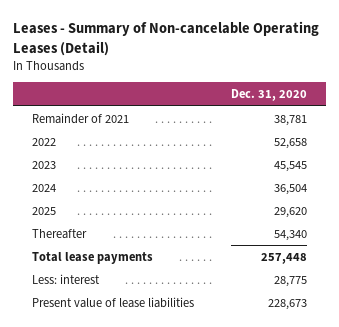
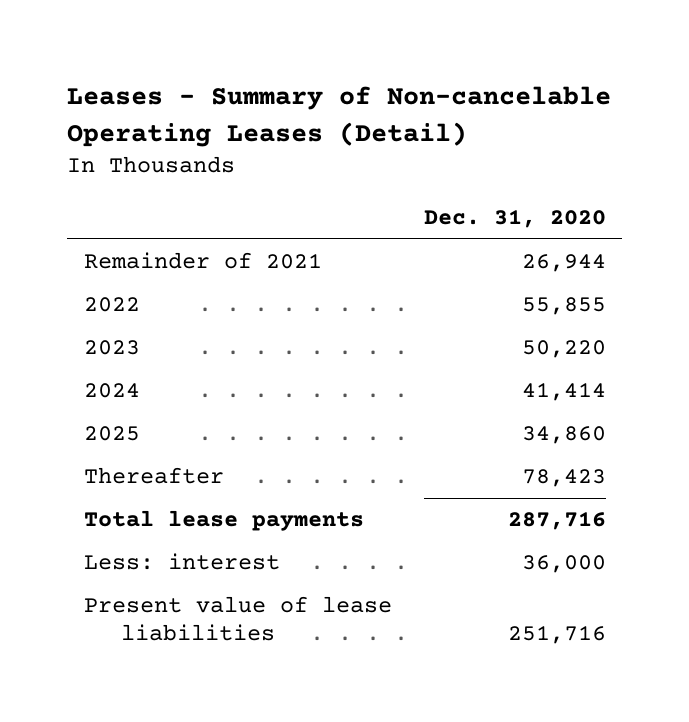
- Remainder of 2021 | 38,781
- 2022 | 52,658
- 2023 | 45,545
- 2024 | 36,504
- 2025 | 29,620
- Thereafter | 54,340
- Total lease payments | 257,448
- Less: interest | 28,775
- Present value of lease liabilities | 228,673
+ Remainder of 2021 | 26,944
+ 2022 | 55,855
+ 2023 | 50,220
+ 2024 | 41,414
+ 2025 | 34,860
+ Thereafter | 78,423
+ Total lease payments | 287,716
+ Less: interest | 36,000
+ Present value of lease liabilities | 251,716

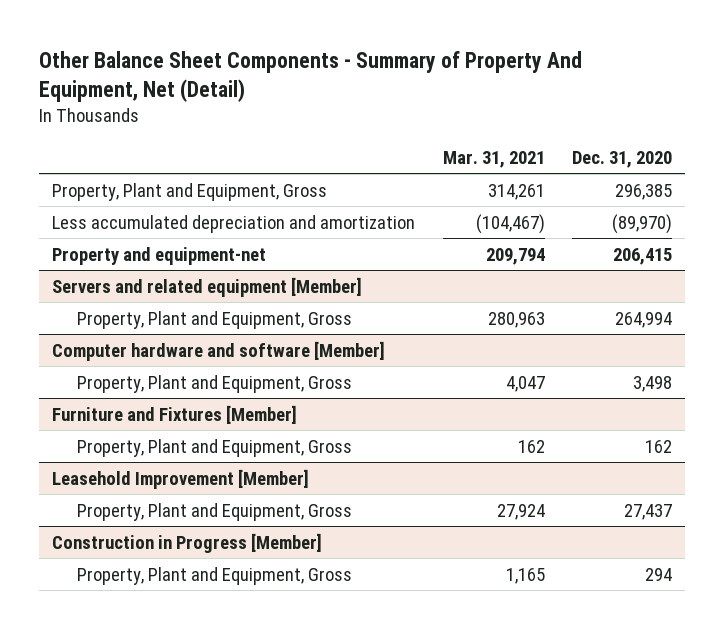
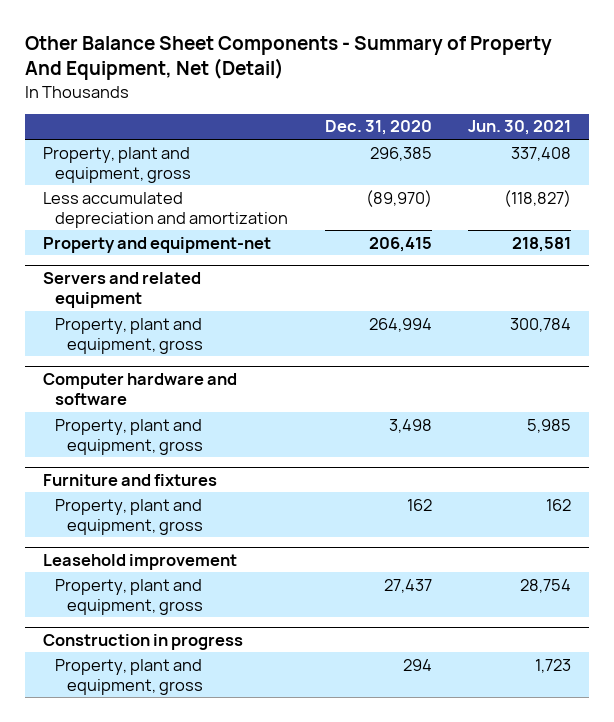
- | Mar. 31, 2021 | Dec. 31, 2020
+ | Dec. 31, 2020 | Jun. 30, 2021
- Property, Plant and Equipment, Gross | 314,261 | 296,385
+ Property, plant and equipment, gross | 296,385 | 337,408
- Servers and related equipment [Member]
- Property, Plant and Equipment, Gross | 280,963 | 264,994
- Computer hardware and software [Member]
- Property, Plant and Equipment, Gross | 4,047 | 3,498
- Furniture and Fixtures [Member]
- Property, Plant and Equipment, Gross | 162 | 162
- Leasehold Improvement [Member]
- Property, Plant and Equipment, Gross | 27,924 | 27,437
- Construction in Progress [Member]
- Property, Plant and Equipment, Gross | 1,165 | 294
+ Servers and related equipment
+ Property, plant and equipment, gross | 264,994 | 300,784
+ Computer hardware and software
+ Property, plant and equipment, gross | 3,498 | 5,985
+ Furniture and fixtures
+ Property, plant and equipment, gross | 162 | 162
+ Leasehold improvement
+ Property, plant and equipment, gross | 27,437 | 28,754
+ Construction in progress
+ Property, plant and equipment, gross | 294 | 1,723

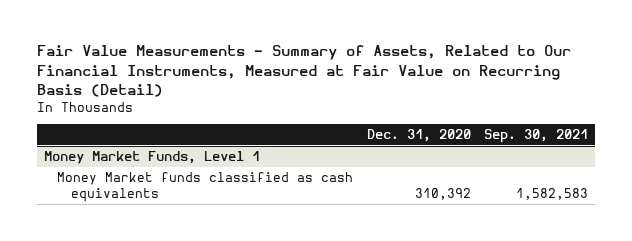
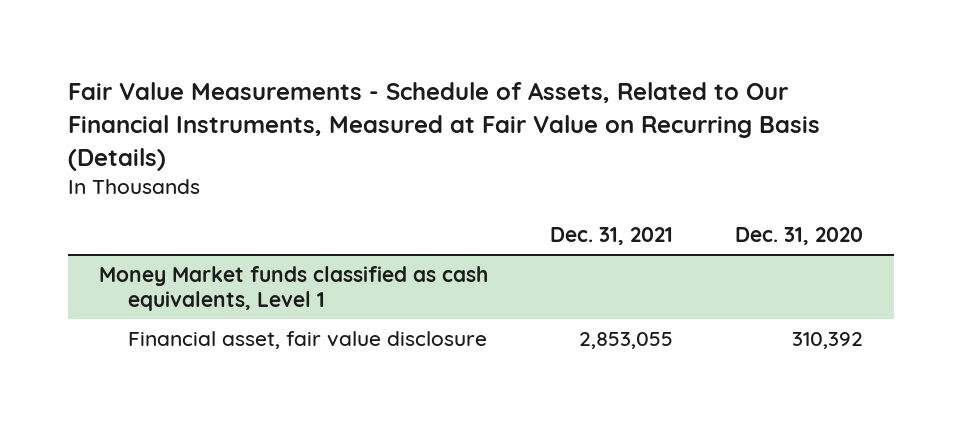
- Fair Value Measurements - Summary of Assets, Related to Our Financial Instruments, Measured at Fair Value on Recurring Basis (Detail)
+ Fair Value Measurements - Schedule of Assets, Related to Our Financial Instruments, Measured at Fair Value on Recurring Basis (Details)
- | Dec. 31, 2020 | Sep. 30, 2021
+ | Dec. 31, 2021 | Dec. 31, 2020
- Money Market Funds, Level 1
- Money Market funds classified as cash equivalents | 310,392 | 1,582,583
+ Money Market funds classified as cash equivalents, Level 1
+ Financial asset, fair value disclosure | 2,853,055 | 310,392

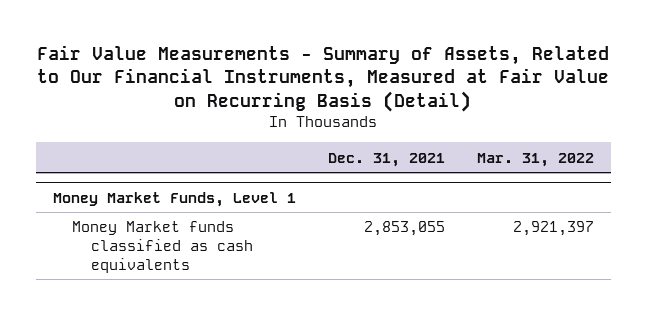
- Fair Value Measurements - Schedule of Assets, Related to Our Financial Instruments, Measured at Fair Value on Recurring Basis (Details)
+ Fair Value Measurements - Summary of Assets, Related to Our Financial Instruments, Measured at Fair Value on Recurring Basis (Detail)
- | Dec. 31, 2021 | Dec. 31, 2020
+ | Dec. 31, 2021 | Mar. 31, 2022
- Money Market funds classified as cash equivalents, Level 1
- Financial asset, fair value disclosure | 2,853,055 | 310,392
+ Money Market Funds, Level 1
+ Money Market funds classified as cash equivalents | 2,853,055 | 2,921,397

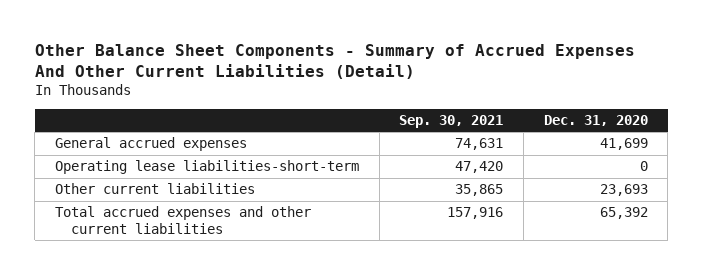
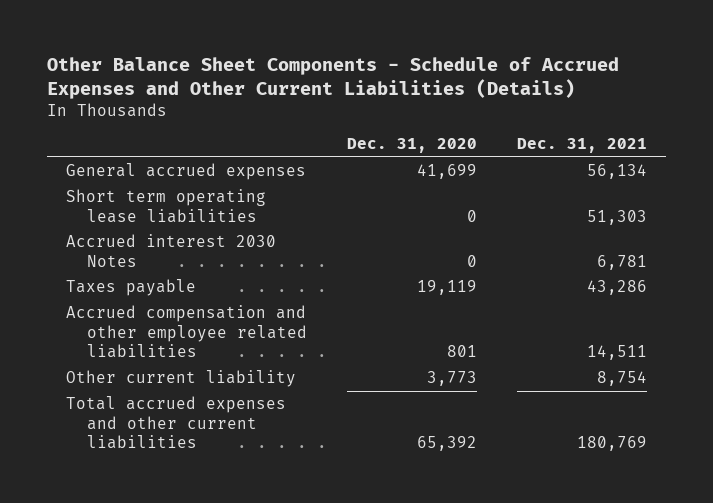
- Other Balance Sheet Components - Summary of Accrued Expenses And Other Current Liabilities (Detail)
+ Other Balance Sheet Components - Schedule of Accrued Expenses and Other Current Liabilities (Details)
- | Sep. 30, 2021 | Dec. 31, 2020
+ | Dec. 31, 2020 | Dec. 31, 2021
- Operating lease liabilities-short-term | 47,420 | 0
- Other current liabilities | 35,865 | 23,693
+ Short term operating lease liabilities | 0 | 51,303
+ Accrued interest 2030 Notes | 0 | 6,781
+ Taxes payable | 19,119 | 43,286
+ Accrued compensation and other employee related liabilities | 801 | 14,511
+ Other current liability | 3,773 | 8,754

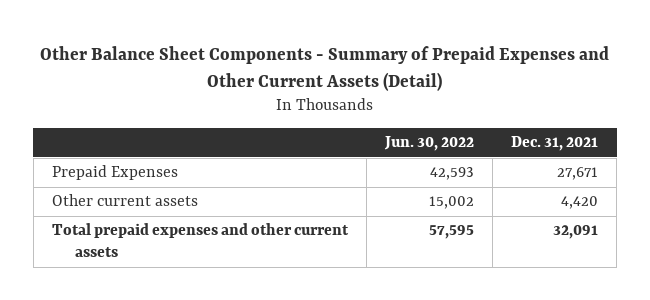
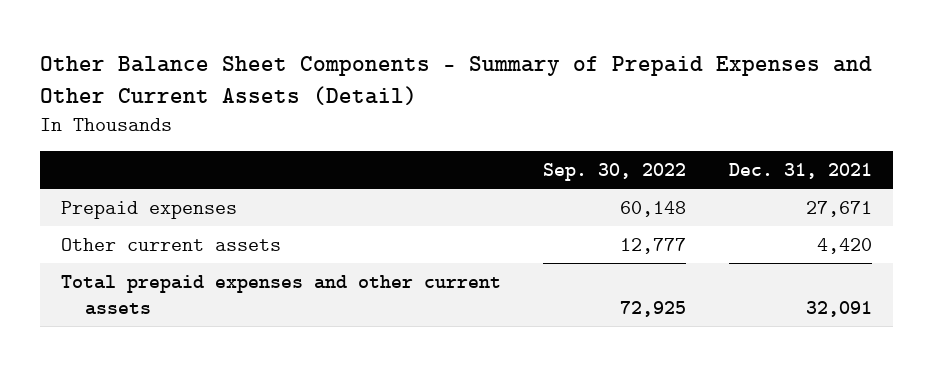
- | Jun. 30, 2022 | Dec. 31, 2021
+ | Sep. 30, 2022 | Dec. 31, 2021
- Prepaid Expenses | 42,593 | 27,671
+ Prepaid expenses | 60,148 | 27,671

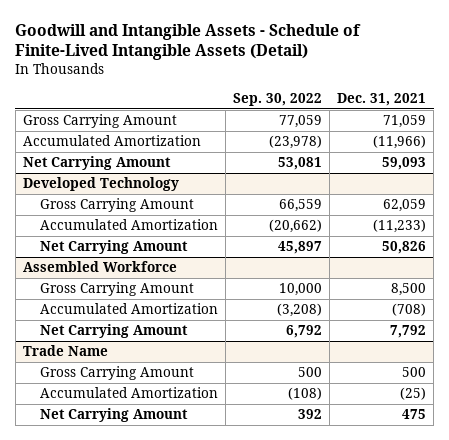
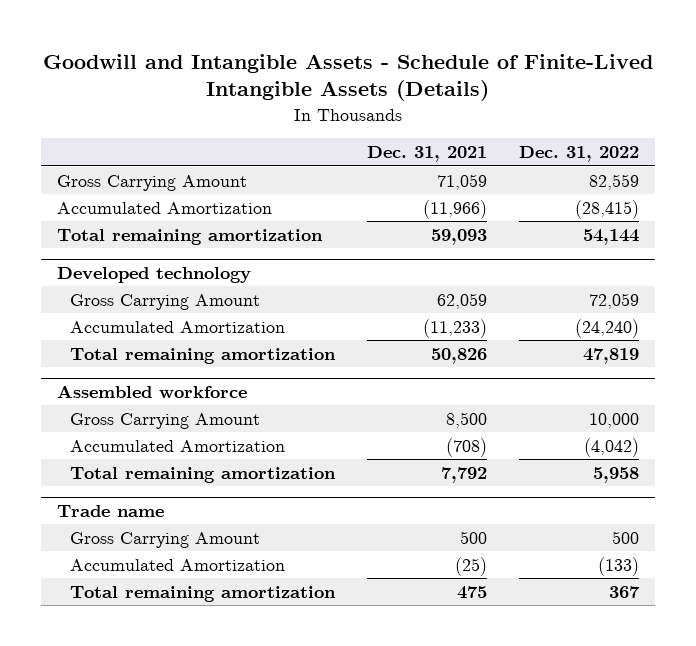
- Goodwill and Intangible Assets - Schedule of Finite-Lived Intangible Assets (Detail)
+ Goodwill and Intangible Assets - Schedule of Finite-Lived Intangible Assets (Details)
- | Sep. 30, 2022 | Dec. 31, 2021
+ | Dec. 31, 2021 | Dec. 31, 2022
- Net Carrying Amount | 53,081 | 59,093
- Developed Technology
+ Total remaining amortization | 59,093 | 54,144
+ Developed technology
- Net Carrying Amount | 45,897 | 50,826
- Assembled Workforce
+ Total remaining amortization | 50,826 | 47,819
+ Assembled workforce
- Net Carrying Amount | 6,792 | 7,792
- Trade Name
+ Total remaining amortization | 7,792 | 5,958
+ Trade name
- Net Carrying Amount | 392 | 475
+ Total remaining amortization | 475 | 367

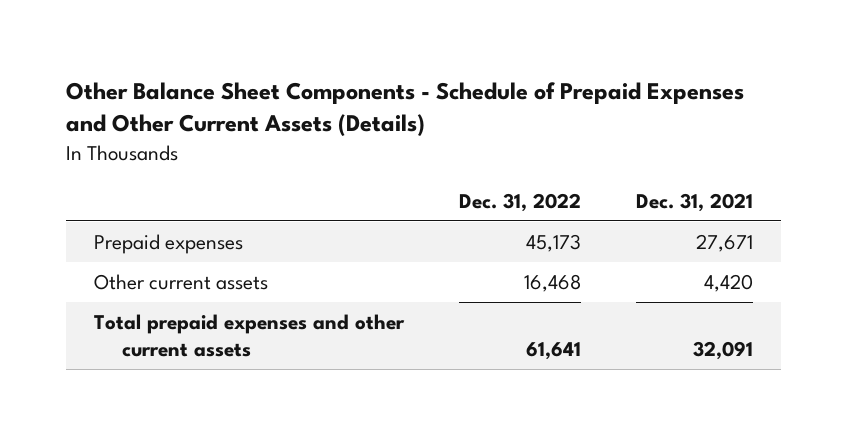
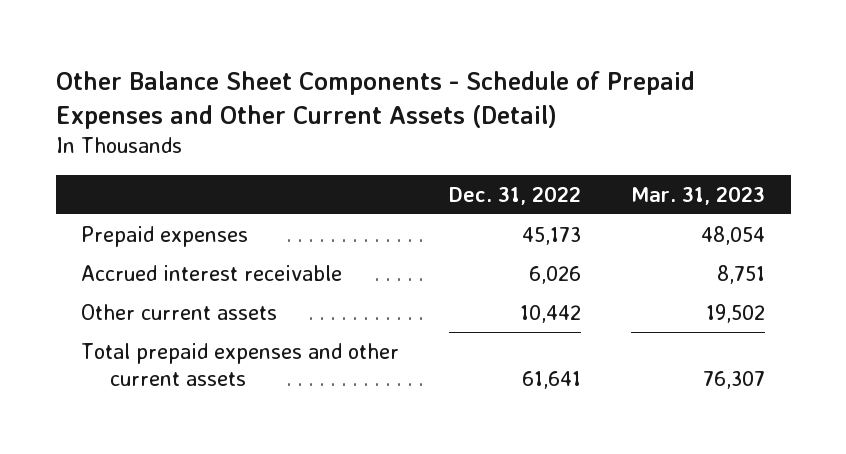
- Other Balance Sheet Components - Schedule of Prepaid Expenses and Other Current Assets (Details)
+ Other Balance Sheet Components - Schedule of Prepaid Expenses and Other Current Assets (Detail)
- | Dec. 31, 2022 | Dec. 31, 2021
+ | Dec. 31, 2022 | Mar. 31, 2023
- Other current assets | 16,468 | 4,420
+ Accrued interest receivable | 6,026 | 8,751
+ Other current assets | 10,442 | 19,502

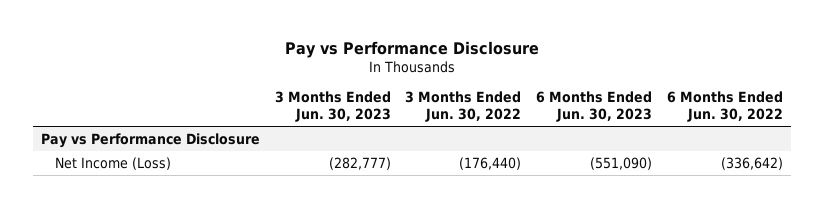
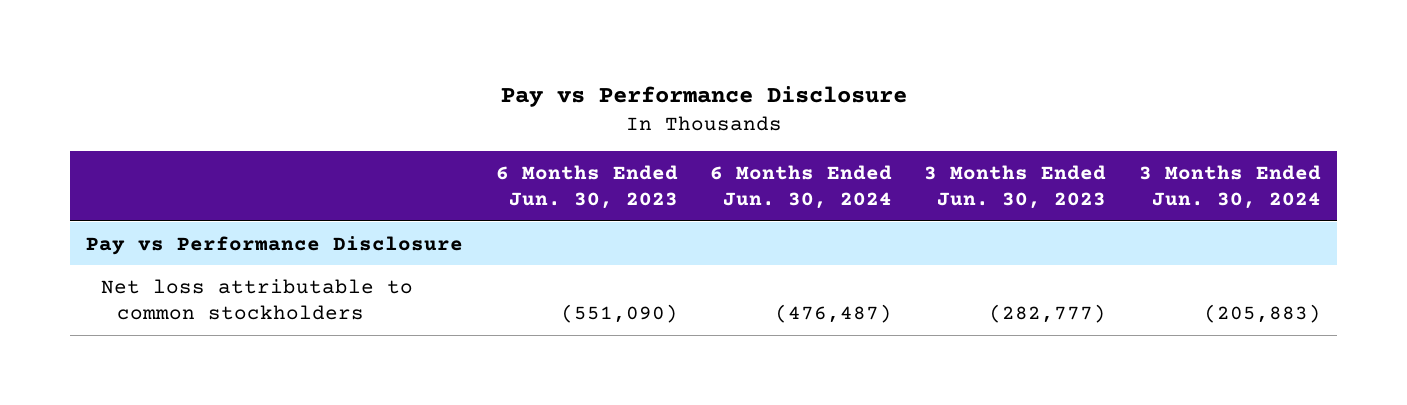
- | 3 Months Ended Jun. 30, 2023 | 3 Months Ended Jun. 30, 2022 | 6 Months Ended Jun. 30, 2023 | 6 Months Ended Jun. 30, 2022
+ | 6 Months Ended Jun. 30, 2023 | 6 Months Ended Jun. 30, 2024 | 3 Months Ended Jun. 30, 2023 | 3 Months Ended Jun. 30, 2024
- Net Income (Loss) | (282,777) | (176,440) | (551,090) | (336,642)
+ Net loss attributable to common stockholders | (551,090) | (476,487) | (282,777) | (205,883)

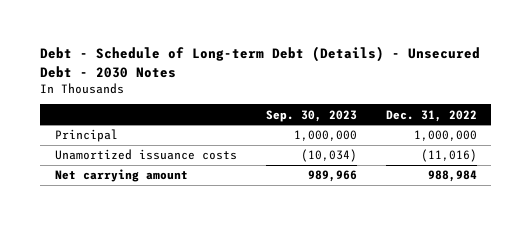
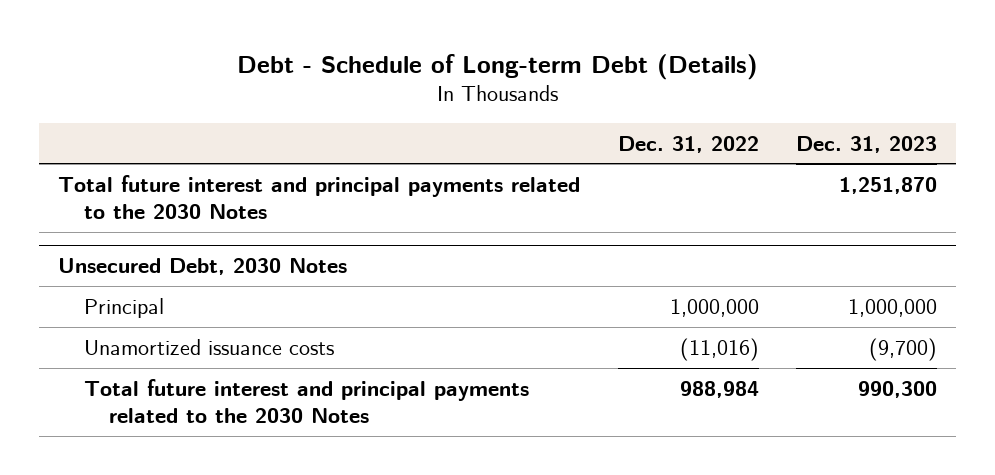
- Debt - Schedule of Long-term Debt (Details) - Unsecured Debt - 2030 Notes
+ Debt - Schedule of Long-term Debt (Details)
- | Sep. 30, 2023 | Dec. 31, 2022
+ | Dec. 31, 2022 | Dec. 31, 2023
+ Total future interest and principal payments related to the 2030 Notes | | 1,251,870
+ Unsecured Debt, 2030 Notes
- Net carrying amount | 989,966 | 988,984
+ Total future interest and principal payments related to the 2030 Notes | 988,984 | 990,300

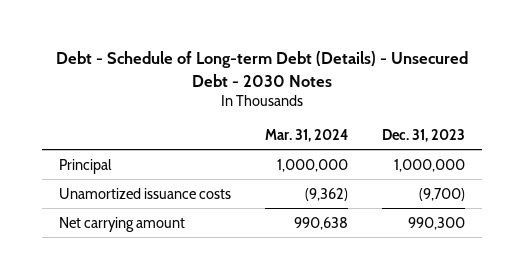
- Debt - Schedule of Long-term Debt (Details)
+ Debt - Schedule of Long-term Debt (Details) - Unsecured Debt - 2030 Notes
- | Dec. 31, 2022 | Dec. 31, 2023
+ | Mar. 31, 2024 | Dec. 31, 2023
- Total future interest and principal payments related to the 2030 Notes | | 1,251,870
- Unsecured Debt, 2030 Notes
- Total future interest and principal payments related to the 2030 Notes | 988,984 | 990,300
+ Net carrying amount | 990,638 | 990,300

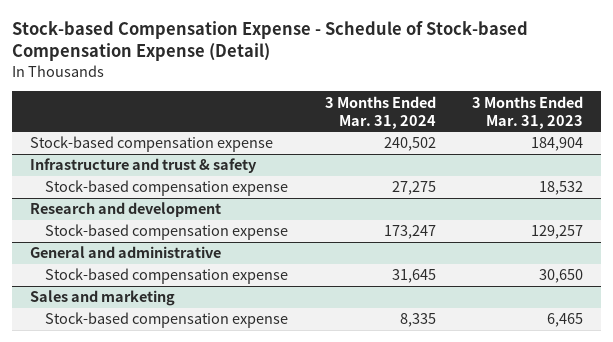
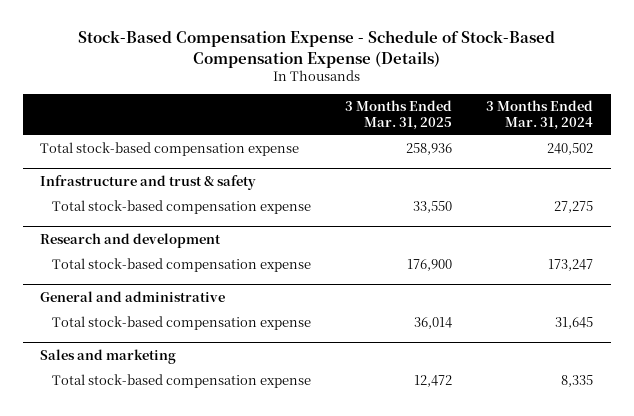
- Stock-based Compensation Expense - Schedule of Stock-based Compensation Expense (Detail)
+ Stock-Based Compensation Expense - Schedule of Stock-Based Compensation Expense (Details)
- | 3 Months Ended Mar. 31, 2024 | 3 Months Ended Mar. 31, 2023
+ | 3 Months Ended Mar. 31, 2025 | 3 Months Ended Mar. 31, 2024
- Stock-based compensation expense | 240,502 | 184,904
+ Total stock-based compensation expense | 258,936 | 240,502
@ Infrastructure and trust & safety
- Stock-based compensation expense | 27,275 | 18,532
+ Total stock-based compensation expense | 33,550 | 27,275
@ Research and development
- Stock-based compensation expense | 173,247 | 129,257
+ Total stock-based compensation expense | 176,900 | 173,247
@ General and administrative
- Stock-based compensation expense | 31,645 | 30,650
+ Total stock-based compensation expense | 36,014 | 31,645
@ Sales and marketing
- Stock-based compensation expense | 8,335 | 6,465
+ Total stock-based compensation expense | 12,472 | 8,335

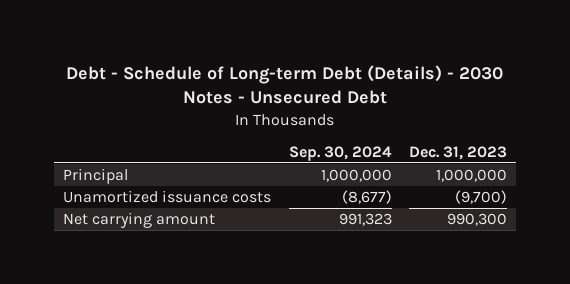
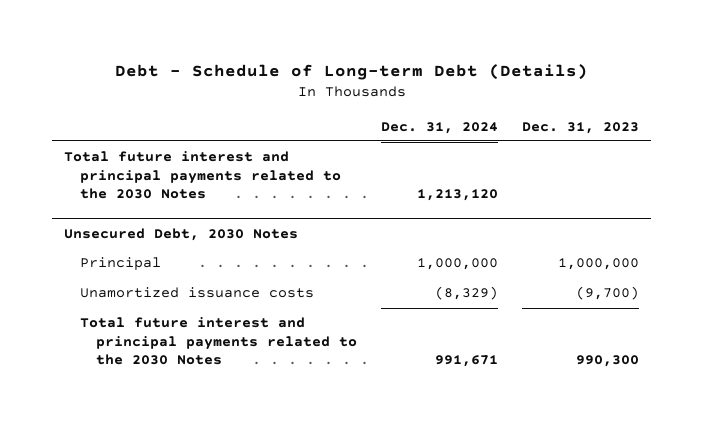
- Debt - Schedule of Long-term Debt (Details) - 2030 Notes - Unsecured Debt
+ Debt - Schedule of Long-term Debt (Details)
- | Sep. 30, 2024 | Dec. 31, 2023
+ | Dec. 31, 2024 | Dec. 31, 2023
+ Total future interest and principal payments related to the 2030 Notes | 1,213,120 |
+ Unsecured Debt, 2030 Notes
- Net carrying amount | 991,323 | 990,300
+ Total future interest and principal payments related to the 2030 Notes | 991,671 | 990,300

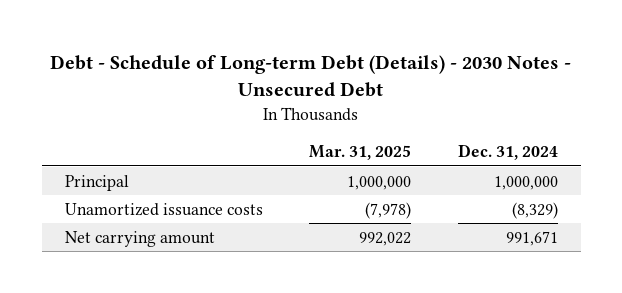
- Debt - Schedule of Long-term Debt (Details)
+ Debt - Schedule of Long-term Debt (Details) - 2030 Notes - Unsecured Debt
- | Dec. 31, 2024 | Dec. 31, 2023
+ | Mar. 31, 2025 | Dec. 31, 2024
- Total future interest and principal payments related to the 2030 Notes | 1,213,120 |
- Unsecured Debt, 2030 Notes
- Total future interest and principal payments related to the 2030 Notes | 991,671 | 990,300
+ Net carrying amount | 992,022 | 991,671

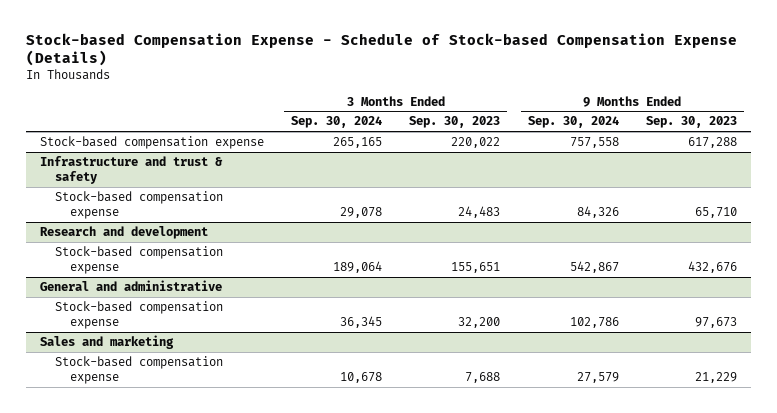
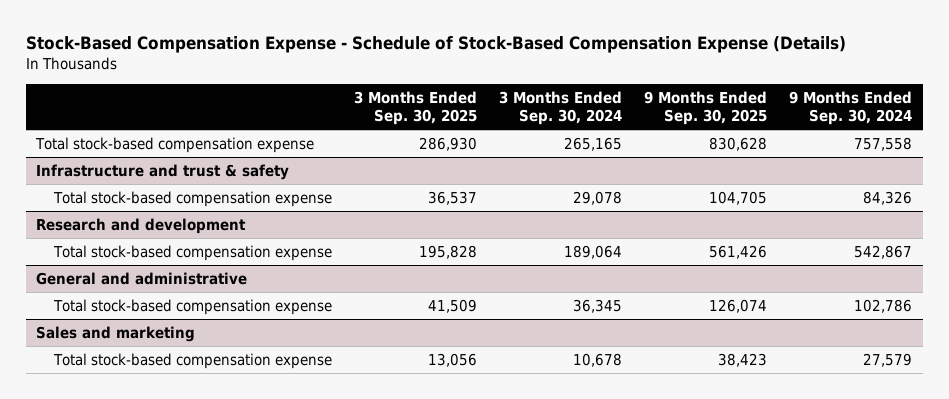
- Stock-based Compensation Expense - Schedule of Stock-based Compensation Expense (Details)
+ Stock-Based Compensation Expense - Schedule of Stock-Based Compensation Expense (Details)
- | 3 Months Ended Sep. 30, 2024 | 3 Months Ended Sep. 30, 2023 | 9 Months Ended Sep. 30, 2024 | 9 Months Ended Sep. 30, 2023
+ | 3 Months Ended Sep. 30, 2025 | 3 Months Ended Sep. 30, 2024 | 9 Months Ended Sep. 30, 2025 | 9 Months Ended Sep. 30, 2024
- Stock-based compensation expense | 265,165 | 220,022 | 757,558 | 617,288
+ Total stock-based compensation expense | 286,930 | 265,165 | 830,628 | 757,558
@ Infrastructure and trust & safety
- Stock-based compensation expense | 29,078 | 24,483 | 84,326 | 65,710
+ Total stock-based compensation expense | 36,537 | 29,078 | 104,705 | 84,326
@ Research and development
- Stock-based compensation expense | 189,064 | 155,651 | 542,867 | 432,676
+ Total stock-based compensation expense | 195,828 | 189,064 | 561,426 | 542,867
@ General and administrative
- Stock-based compensation expense | 36,345 | 32,200 | 102,786 | 97,673
+ Total stock-based compensation expense | 41,509 | 36,345 | 126,074 | 102,786
@ Sales and marketing
- Stock-based compensation expense | 10,678 | 7,688 | 27,579 | 21,229
+ Total stock-based compensation expense | 13,056 | 10,678 | 38,423 | 27,579

